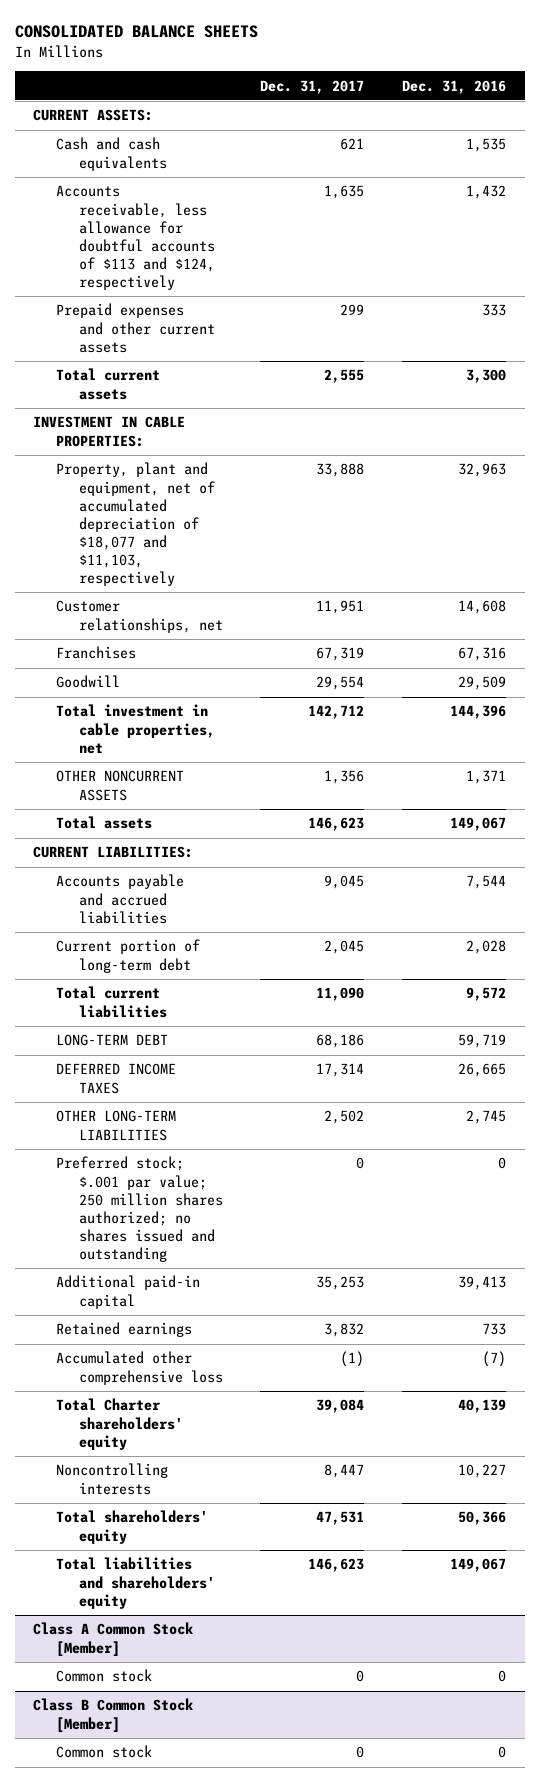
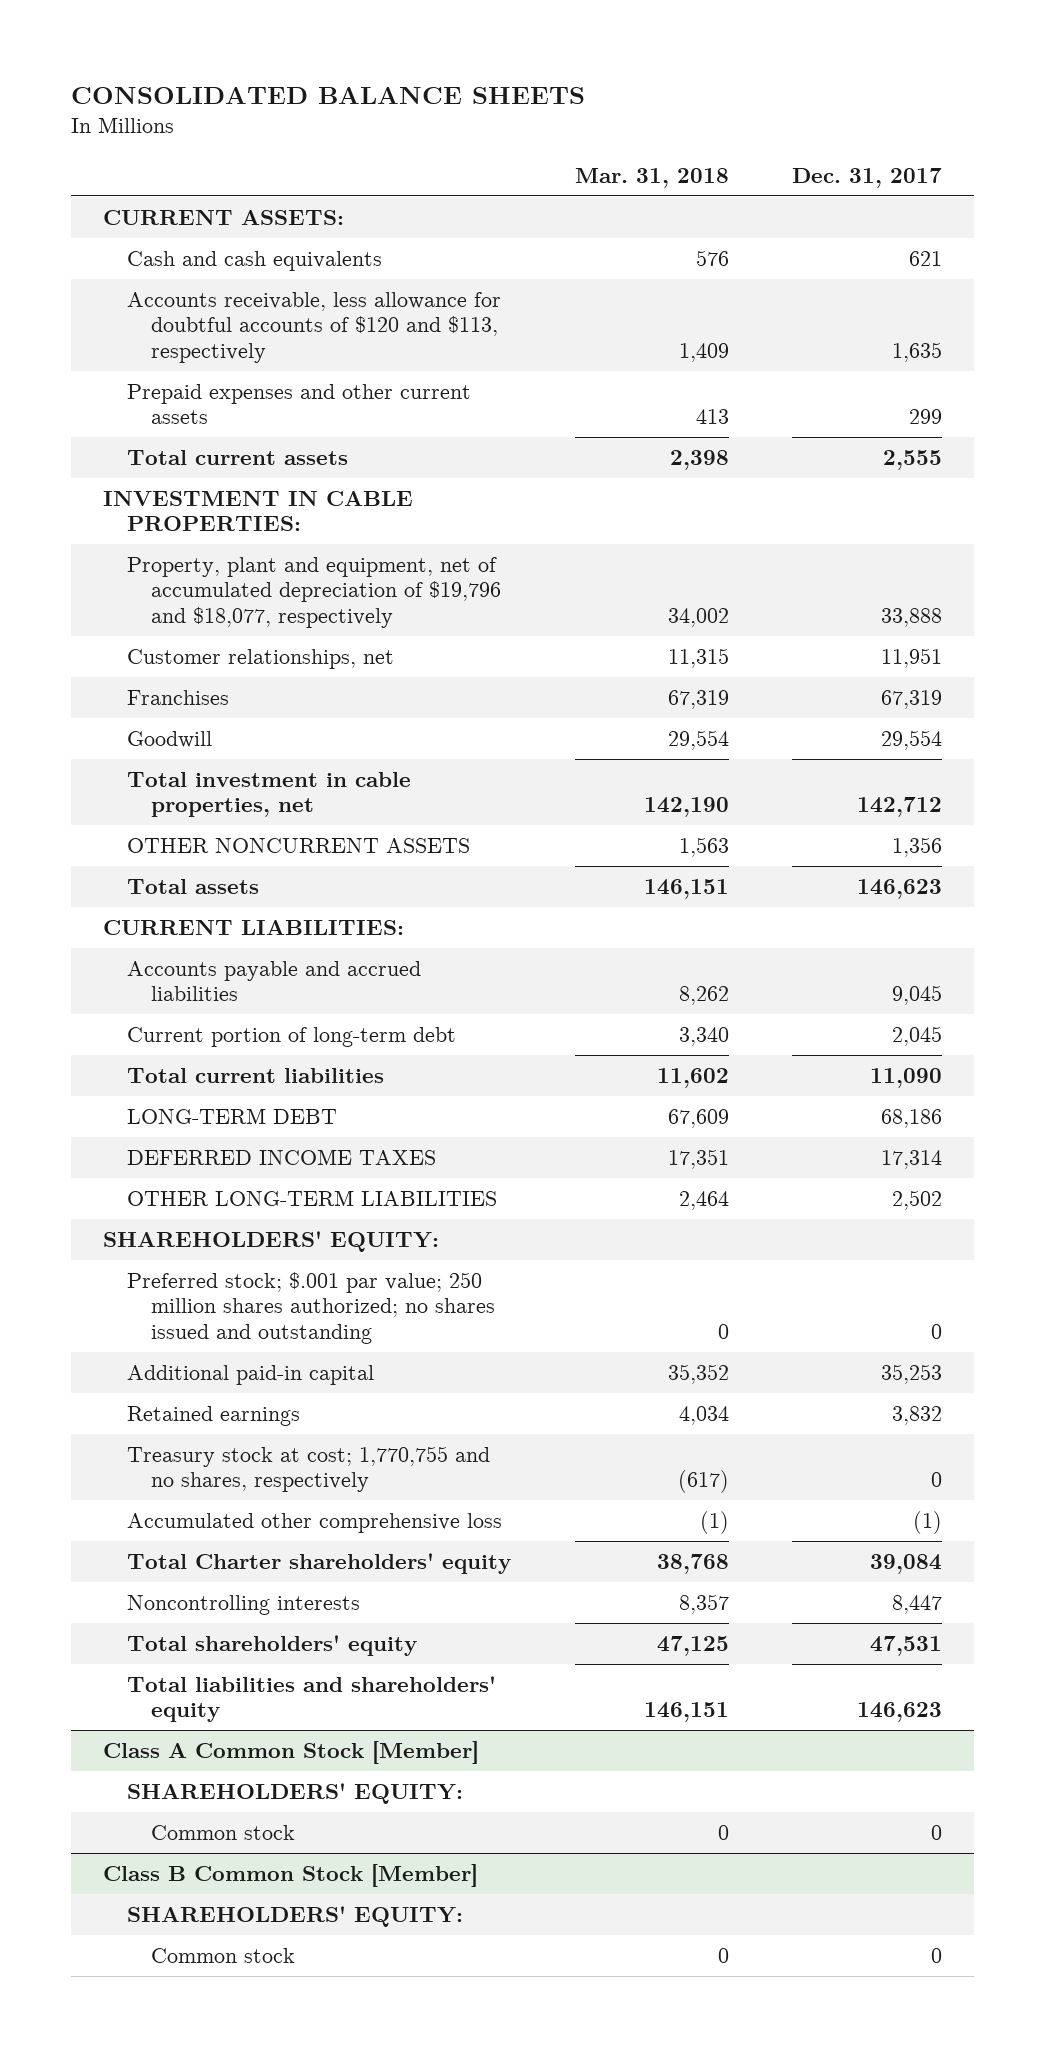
- | Dec. 31, 2017 | Dec. 31, 2016
+ | Mar. 31, 2018 | Dec. 31, 2017
- Accounts receivable, less allowance for doubtful accounts of $113 and $124, respectively | 1,635 | 1,432
+ Accounts receivable, less allowance for doubtful accounts of $120 and $113, respectively | 1,409 | 1,635
- Property, plant and equipment, net of accumulated depreciation of $18,077 and $11,103, respectively | 33,888 | 32,963
+ Property, plant and equipment, net of accumulated depreciation of $19,796 and $18,077, respectively | 34,002 | 33,888
+ SHAREHOLDERS' EQUITY:
+ Treasury stock at cost; 1,770,755 and no shares, respectively | (617) | 0
@ Class A Common Stock [Member]
+ SHAREHOLDERS' EQUITY:
@ Class B Common Stock [Member]
+ SHAREHOLDERS' EQUITY:

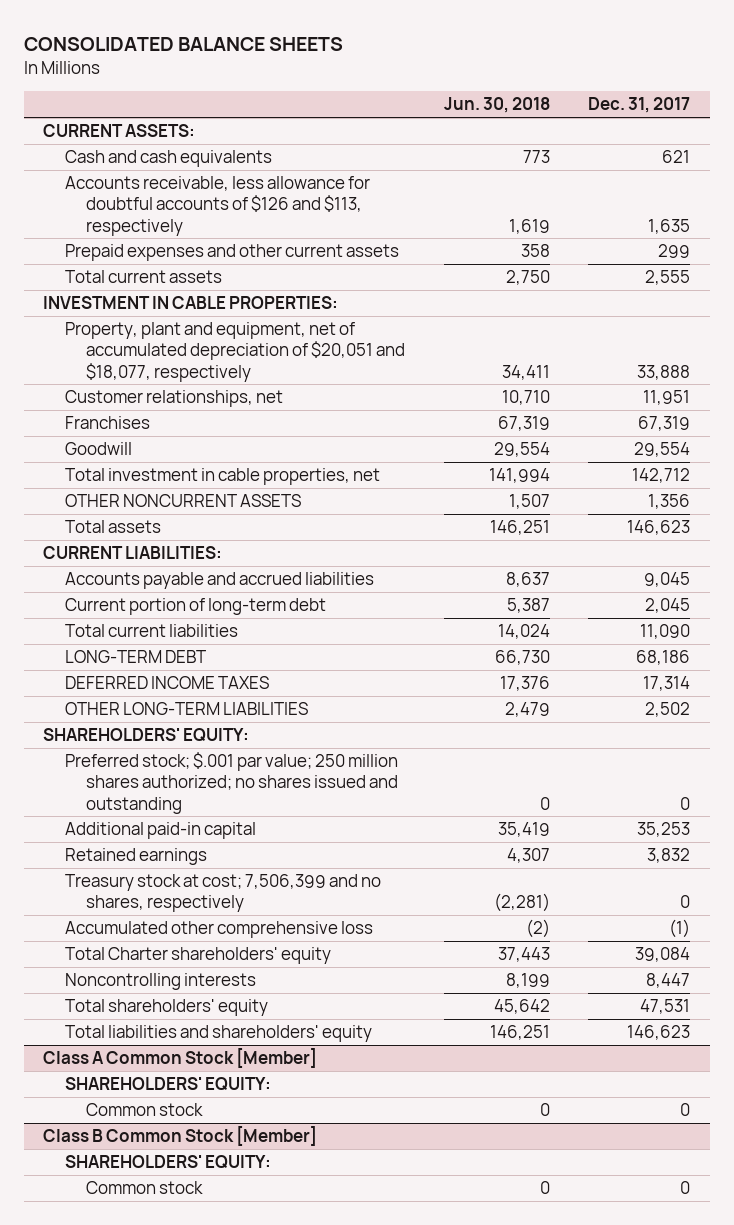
- | Mar. 31, 2018 | Dec. 31, 2017
+ | Jun. 30, 2018 | Dec. 31, 2017
- Accounts receivable, less allowance for doubtful accounts of $120 and $113, respectively | 1,409 | 1,635
+ Accounts receivable, less allowance for doubtful accounts of $126 and $113, respectively | 1,619 | 1,635
- Property, plant and equipment, net of accumulated depreciation of $19,796 and $18,077, respectively | 34,002 | 33,888
+ Property, plant and equipment, net of accumulated depreciation of $20,051 and $18,077, respectively | 34,411 | 33,888
- Treasury stock at cost; 1,770,755 and no shares, respectively | (617) | 0
+ Treasury stock at cost; 7,506,399 and no shares, respectively | (2,281) | 0

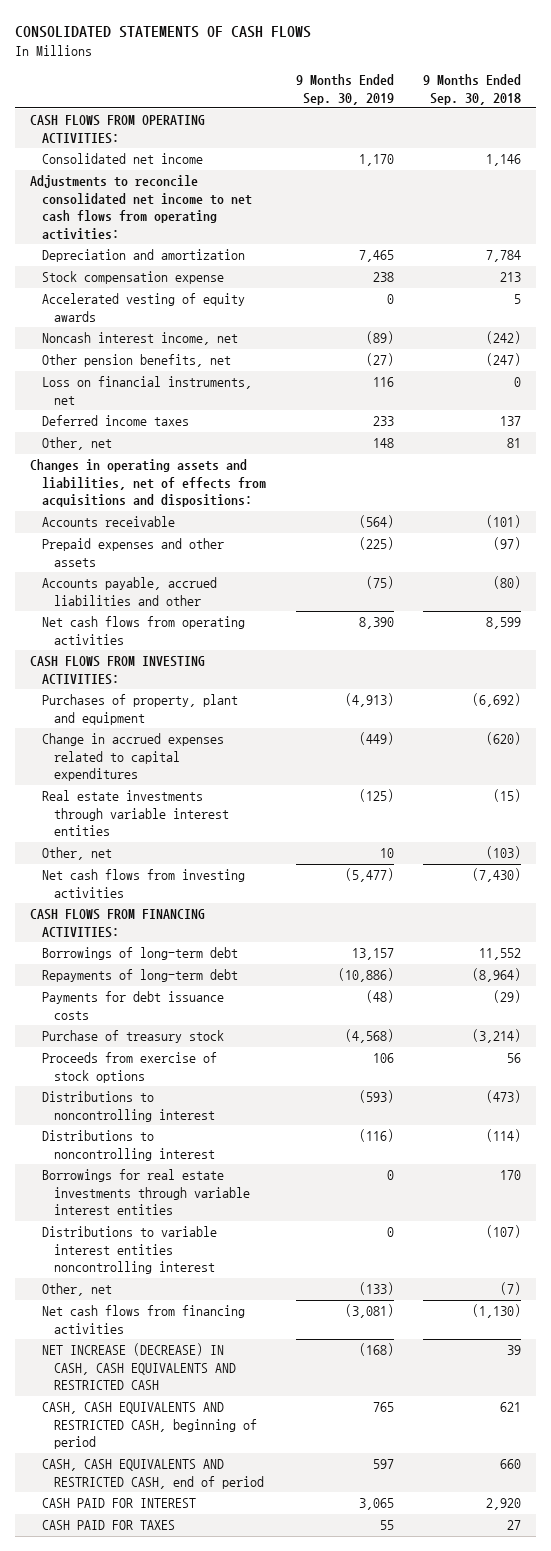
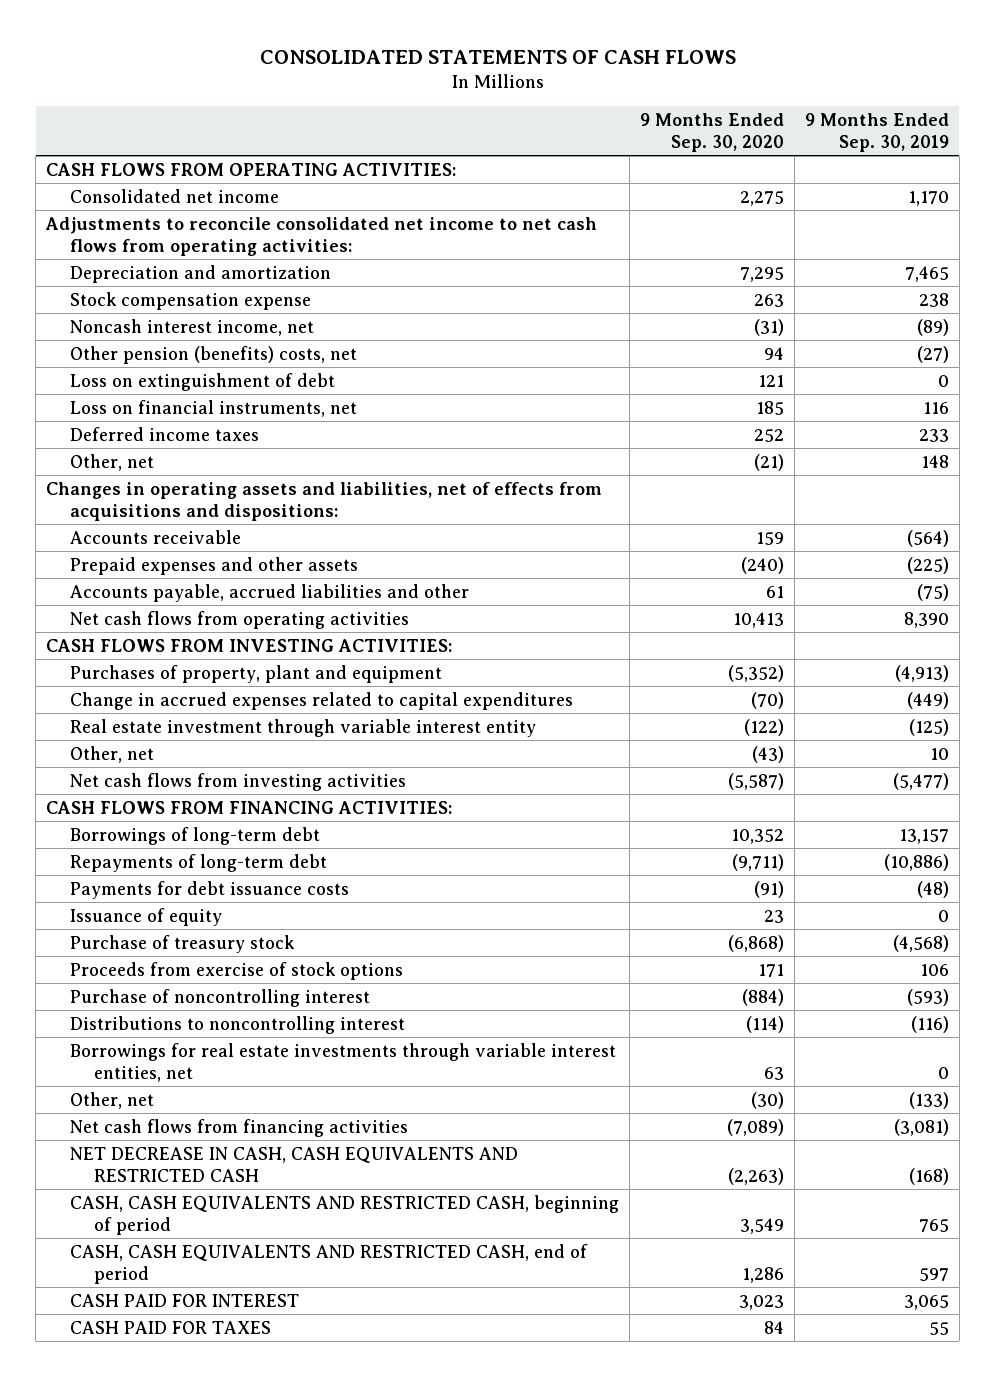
- | 9 Months Ended Sep. 30, 2019 | 9 Months Ended Sep. 30, 2018
+ | 9 Months Ended Sep. 30, 2020 | 9 Months Ended Sep. 30, 2019
- Accelerated vesting of equity awards | 0 | 5
- Other pension benefits, net | (27) | (247)
+ Other pension (benefits) costs, net | 94 | (27)
+ Loss on extinguishment of debt | 121 | 0
- Real estate investments through variable interest entities | (125) | (15)
+ Real estate investment through variable interest entity | (122) | (125)
+ Issuance of equity | 23 | 0
- Distributions to noncontrolling interest | (593) | (473)
+ Purchase of noncontrolling interest | (884) | (593)
- Borrowings for real estate investments through variable interest entities | 0 | 170
- Distributions to variable interest entities noncontrolling interest | 0 | (107)
+ Borrowings for real estate investments through variable interest entities, net | 63 | 0
- NET INCREASE (DECREASE) IN CASH, CASH EQUIVALENTS AND RESTRICTED CASH | (168) | 39
+ NET DECREASE IN CASH, CASH EQUIVALENTS AND RESTRICTED CASH | (2,263) | (168)

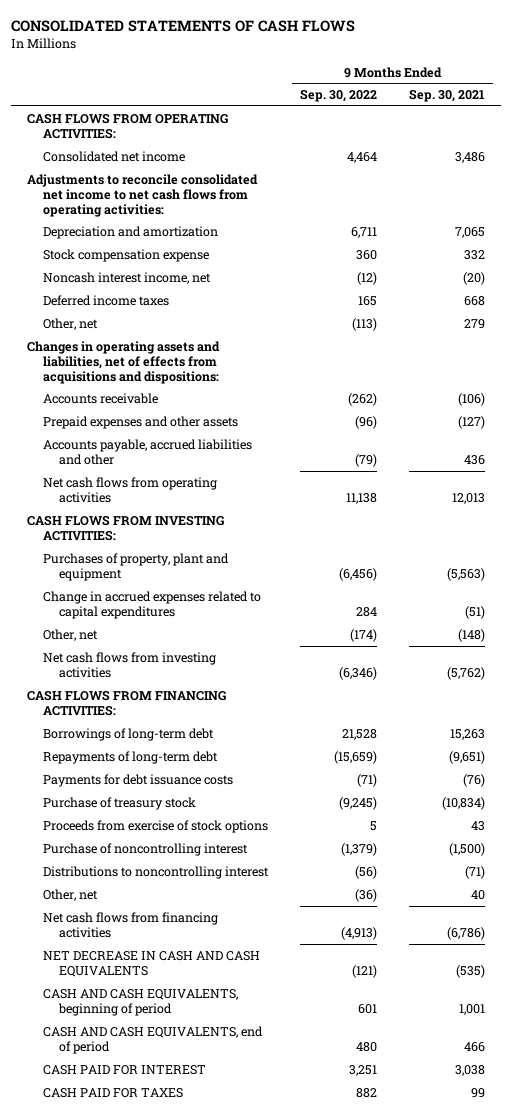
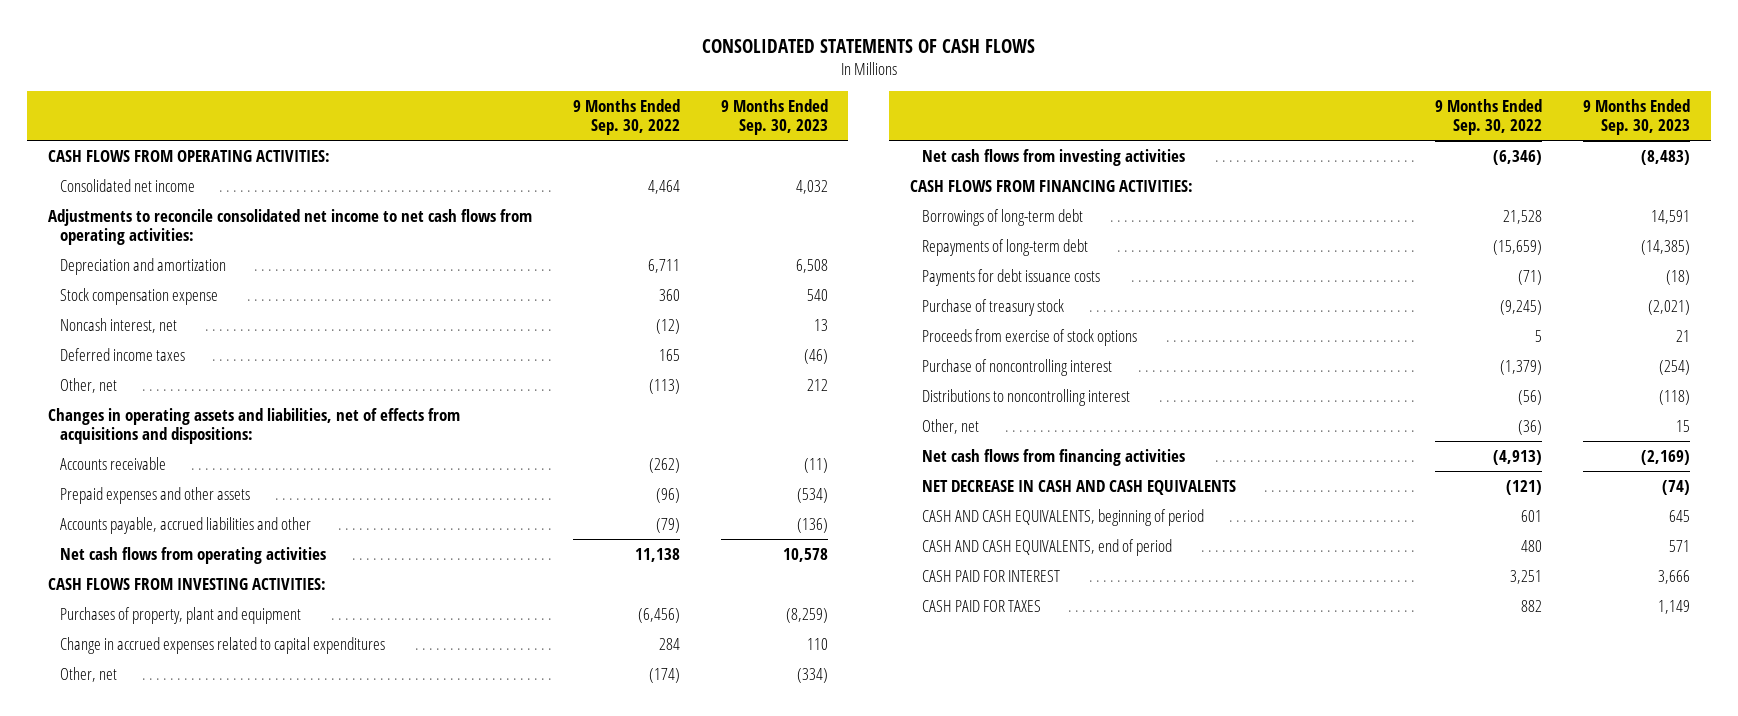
- | 9 Months Ended Sep. 30, 2022 | 9 Months Ended Sep. 30, 2021
+ | 9 Months Ended Sep. 30, 2022 | 9 Months Ended Sep. 30, 2023
- Noncash interest income, net | (12) | (20)
+ Noncash interest, net | (12) | 13

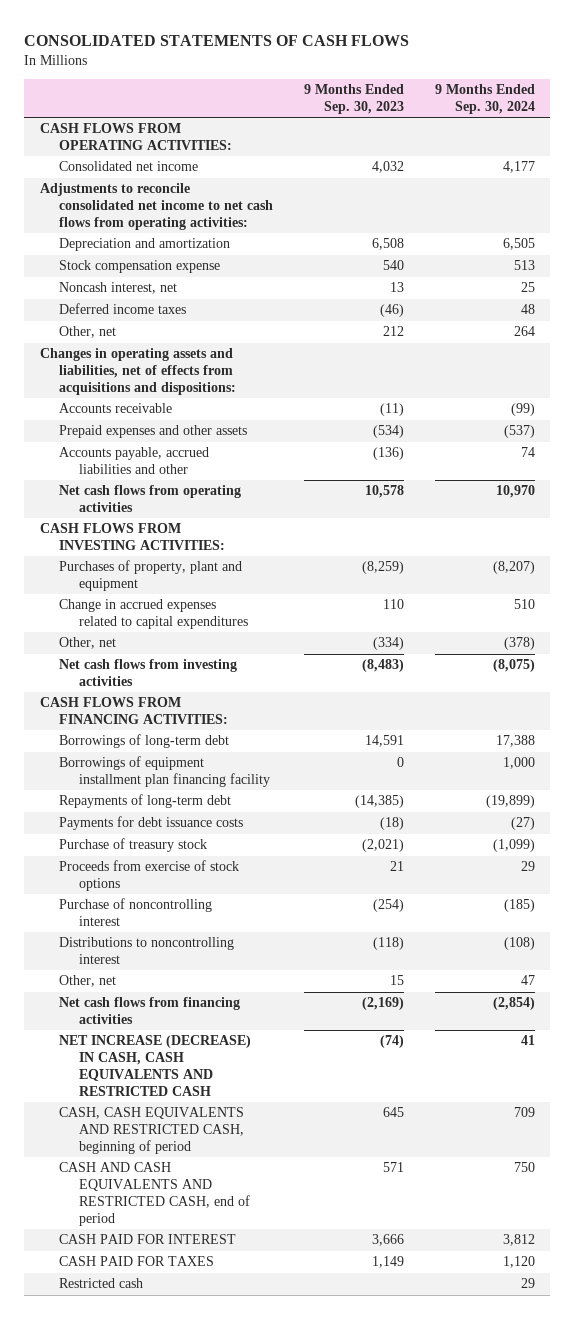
- | 9 Months Ended Sep. 30, 2022 | 9 Months Ended Sep. 30, 2023
+ | 9 Months Ended Sep. 30, 2023 | 9 Months Ended Sep. 30, 2024
+ Borrowings of equipment installment plan financing facility | 0 | 1,000
- NET DECREASE IN CASH AND CASH EQUIVALENTS | (121) | (74)
- CASH AND CASH EQUIVALENTS, beginning of period | 601 | 645
- CASH AND CASH EQUIVALENTS, end of period | 480 | 571
+ NET INCREASE (DECREASE) IN CASH, CASH EQUIVALENTS AND RESTRICTED CASH | (74) | 41
+ CASH, CASH EQUIVALENTS AND RESTRICTED CASH, beginning of period | 645 | 709
+ CASH AND CASH EQUIVALENTS AND RESTRICTED CASH, end of period | 571 | 750
+ Restricted cash | | 29

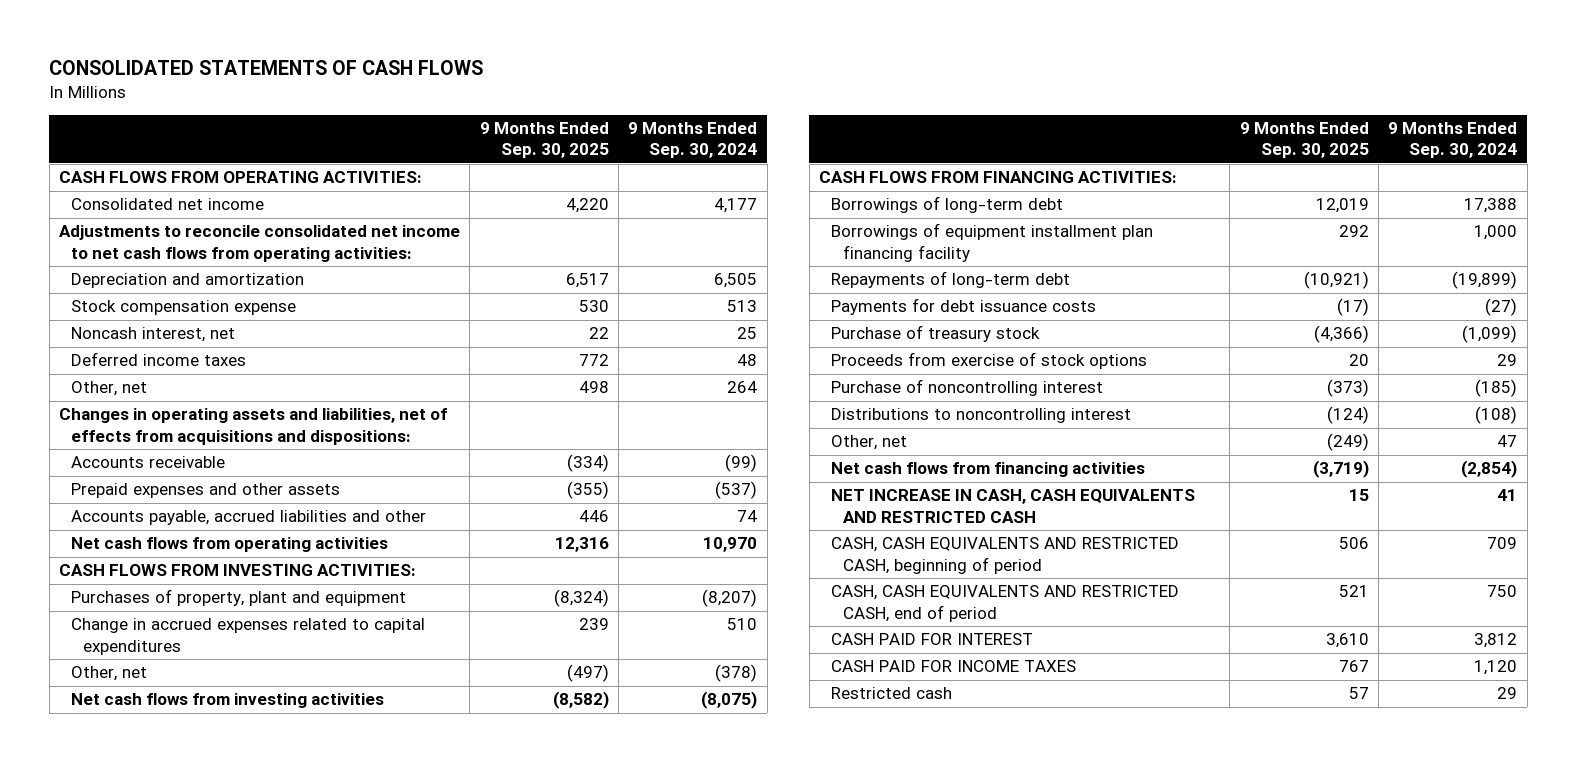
- | 9 Months Ended Sep. 30, 2023 | 9 Months Ended Sep. 30, 2024
+ | 9 Months Ended Sep. 30, 2025 | 9 Months Ended Sep. 30, 2024
- NET INCREASE (DECREASE) IN CASH, CASH EQUIVALENTS AND RESTRICTED CASH | (74) | 41
+ NET INCREASE IN CASH, CASH EQUIVALENTS AND RESTRICTED CASH | 15 | 41
- CASH AND CASH EQUIVALENTS AND RESTRICTED CASH, end of period | 571 | 750
+ CASH, CASH EQUIVALENTS AND RESTRICTED CASH, end of period | 521 | 750
- CASH PAID FOR TAXES | 1,149 | 1,120
+ CASH PAID FOR INCOME TAXES | 767 | 1,120

